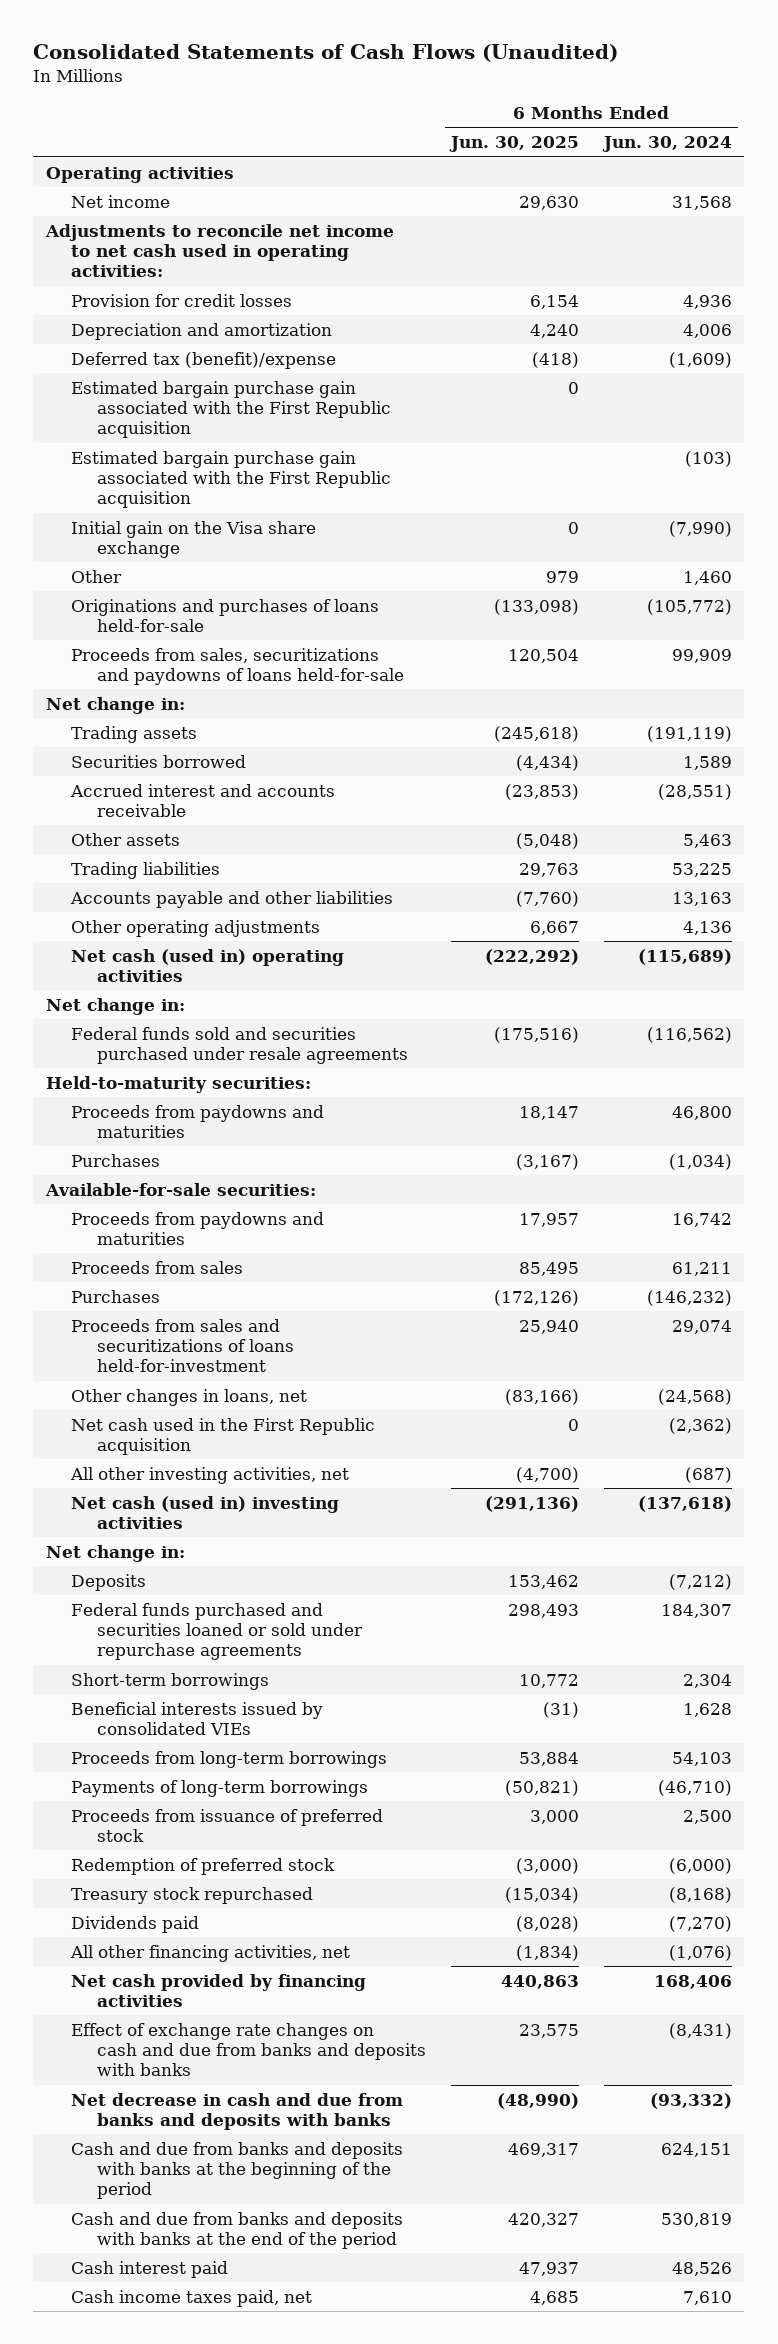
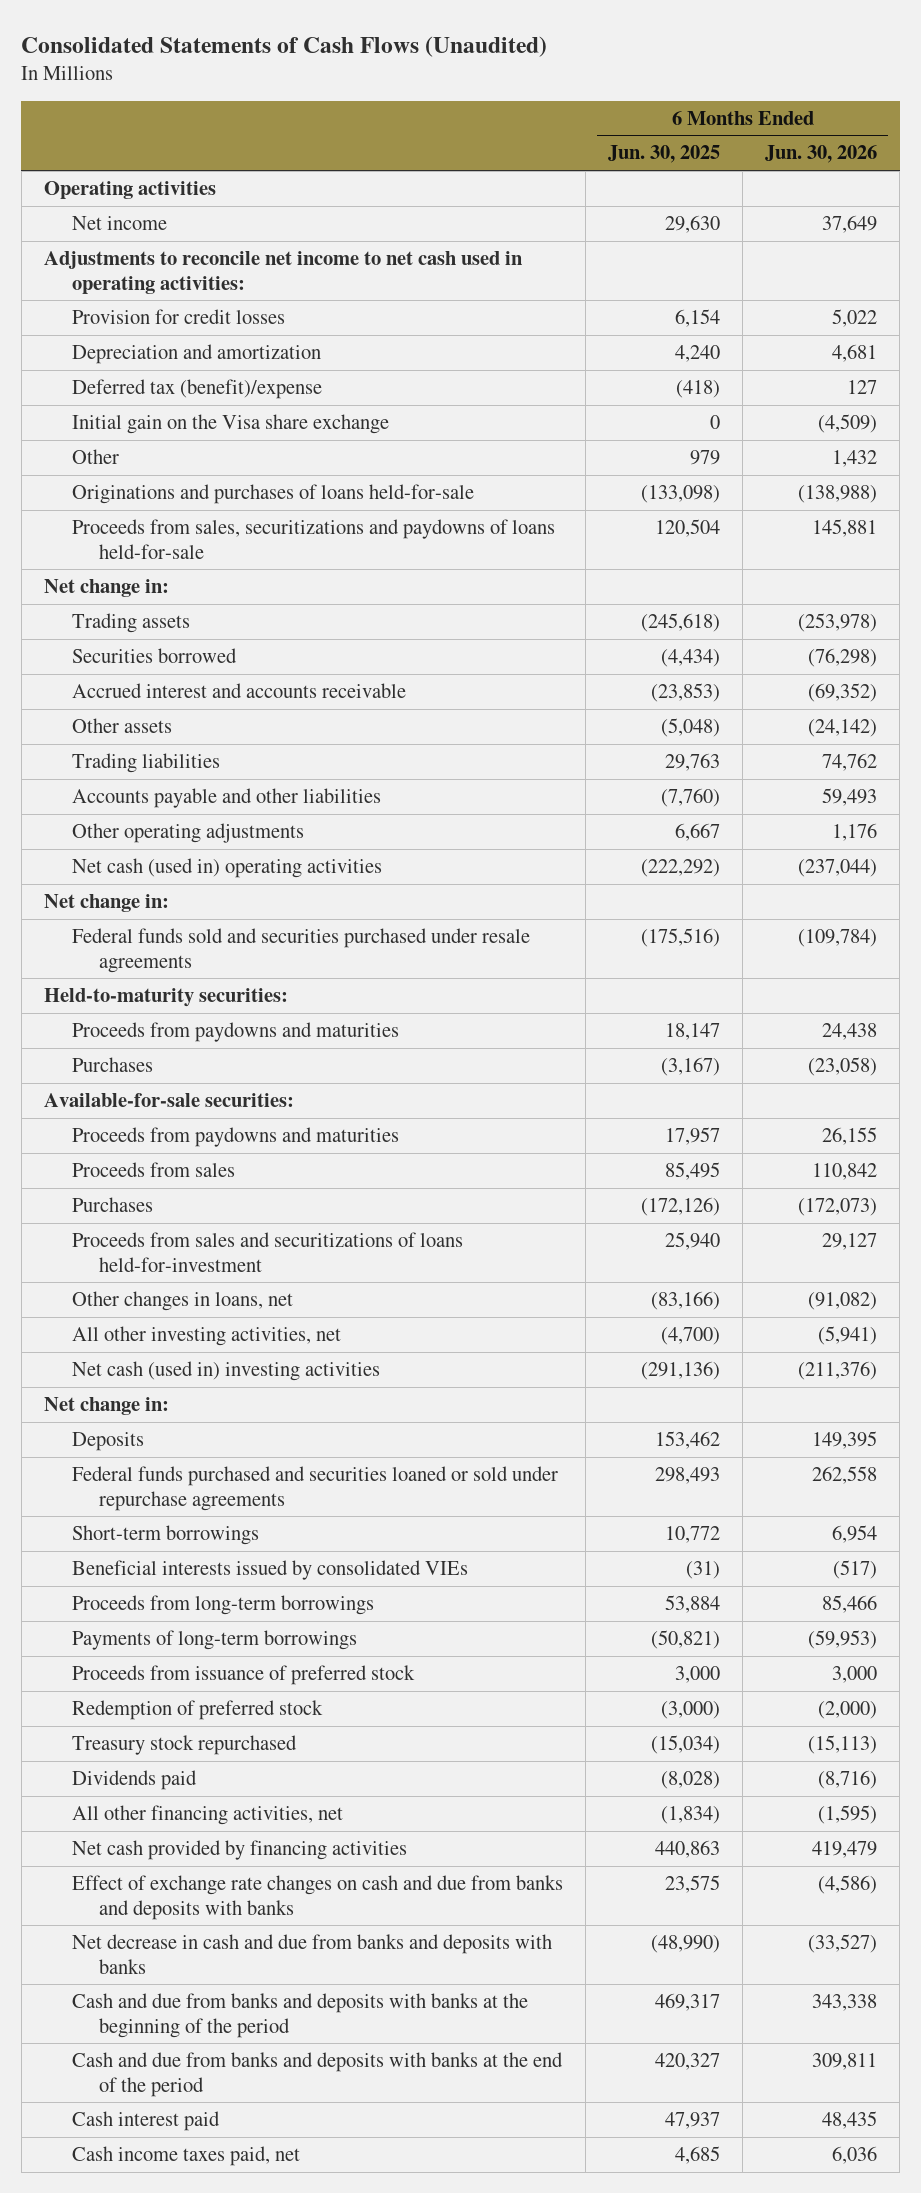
- | 6 Months Ended Jun. 30, 2025 | 6 Months Ended Jun. 30, 2024
+ | 6 Months Ended Jun. 30, 2025 | 6 Months Ended Jun. 30, 2026
- Estimated bargain purchase gain associated with the First Republic acquisition | 0 |
- Estimated bargain purchase gain associated with the First Republic acquisition | | (103)
- Net cash used in the First Republic acquisition | 0 | (2,362)

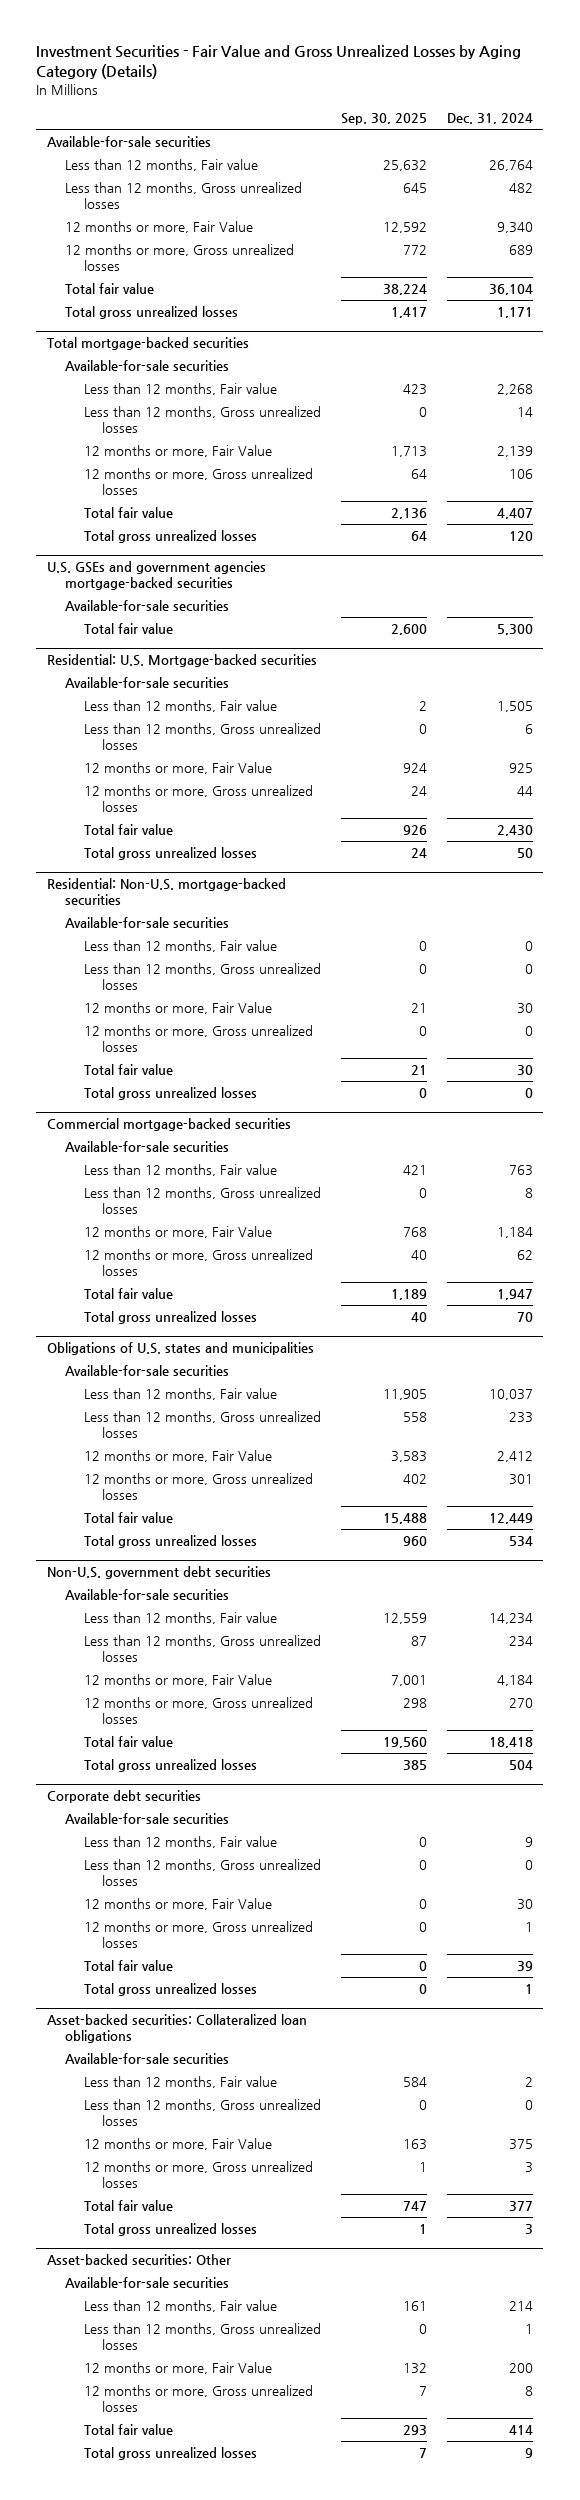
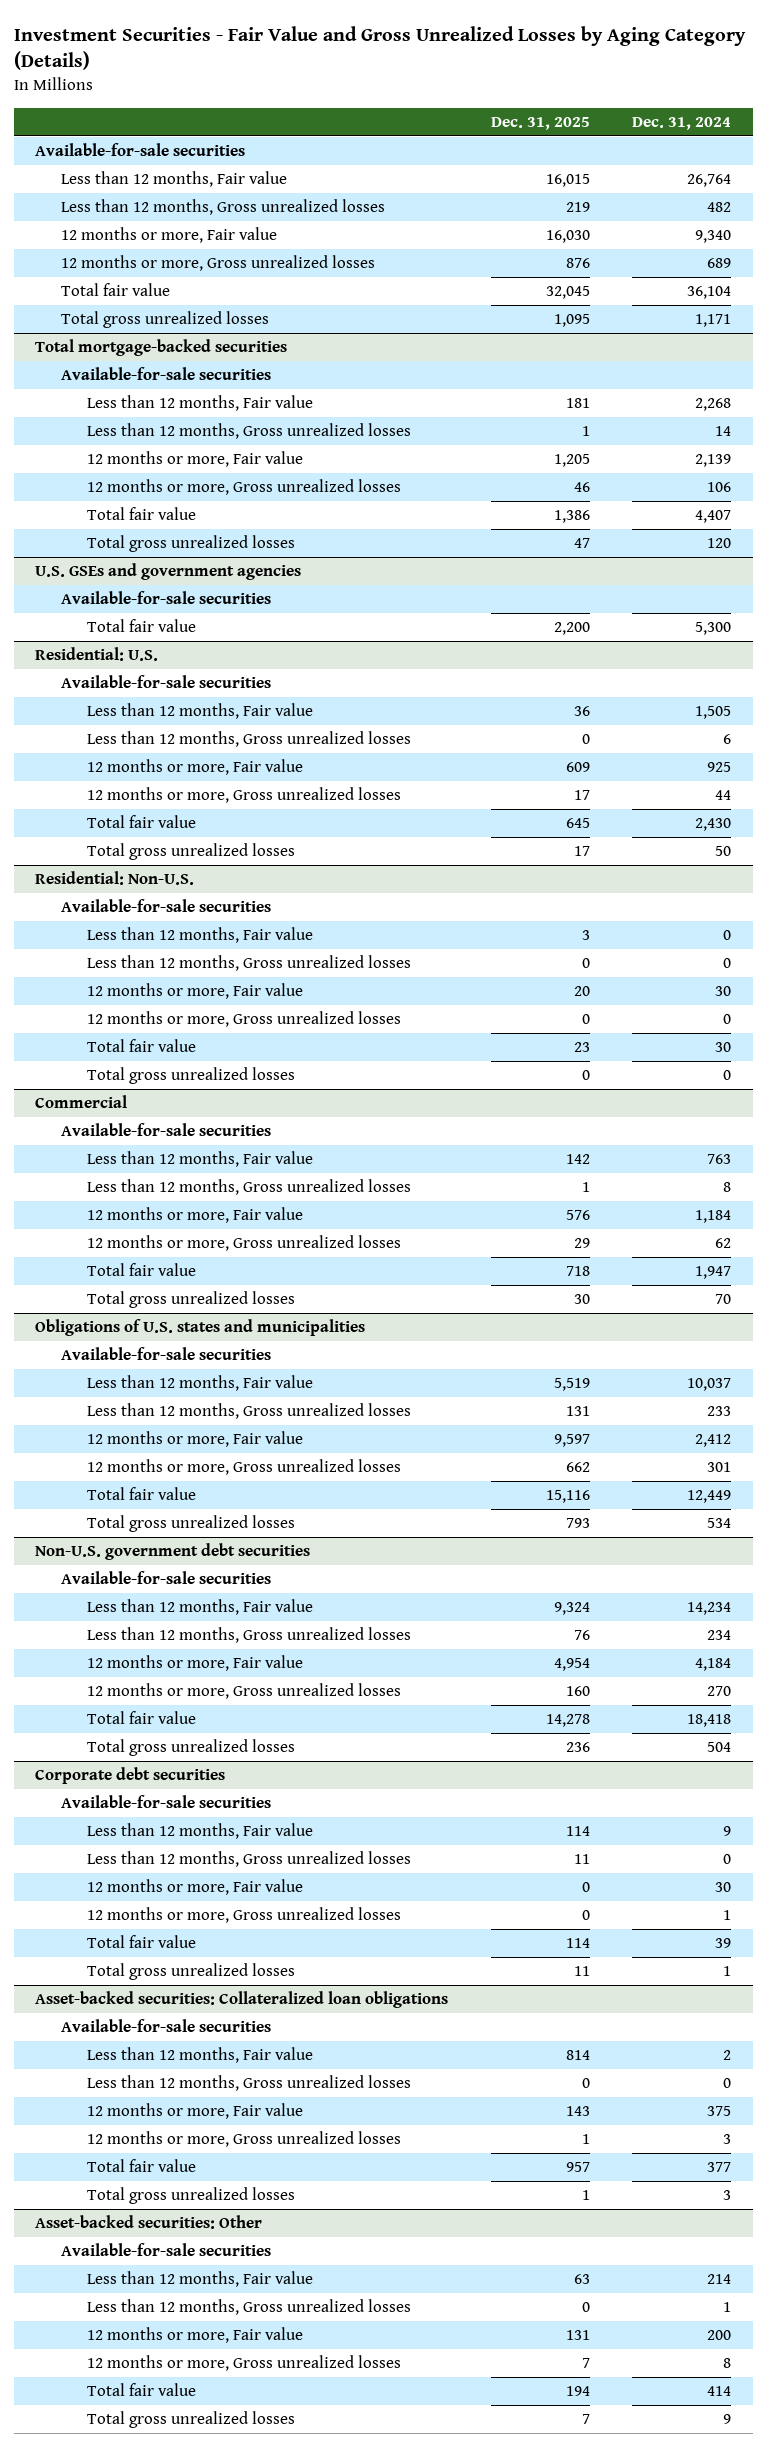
- | Sep. 30, 2025 | Dec. 31, 2024
+ | Dec. 31, 2025 | Dec. 31, 2024
- 12 months or more, Fair Value | 12,592 | 9,340
+ 12 months or more, Fair value | 16,030 | 9,340
@ Total mortgage-backed securities
- 12 months or more, Fair Value | 1,713 | 2,139
+ 12 months or more, Fair value | 1,205 | 2,139
- U.S. GSEs and government agencies mortgage-backed securities
+ U.S. GSEs and government agencies
- Residential: U.S. Mortgage-backed securities
+ Residential: U.S.
- 12 months or more, Fair Value | 924 | 925
+ 12 months or more, Fair value | 609 | 925
- Residential: Non-U.S. mortgage-backed securities
+ Residential: Non-U.S.
- 12 months or more, Fair Value | 21 | 30
+ 12 months or more, Fair value | 20 | 30
- Commercial mortgage-backed securities
+ Commercial
- 12 months or more, Fair Value | 768 | 1,184
+ 12 months or more, Fair value | 576 | 1,184
@ Obligations of U.S. states and municipalities
- 12 months or more, Fair Value | 3,583 | 2,412
+ 12 months or more, Fair value | 9,597 | 2,412
@ Non-U.S. government debt securities
- 12 months or more, Fair Value | 7,001 | 4,184
+ 12 months or more, Fair value | 4,954 | 4,184
@ Corporate debt securities
- 12 months or more, Fair Value | 0 | 30
+ 12 months or more, Fair value | 0 | 30
@ Asset-backed securities: Collateralized loan obligations
- 12 months or more, Fair Value | 163 | 375
+ 12 months or more, Fair value | 143 | 375
@ Asset-backed securities: Other
- 12 months or more, Fair Value | 132 | 200
+ 12 months or more, Fair value | 131 | 200

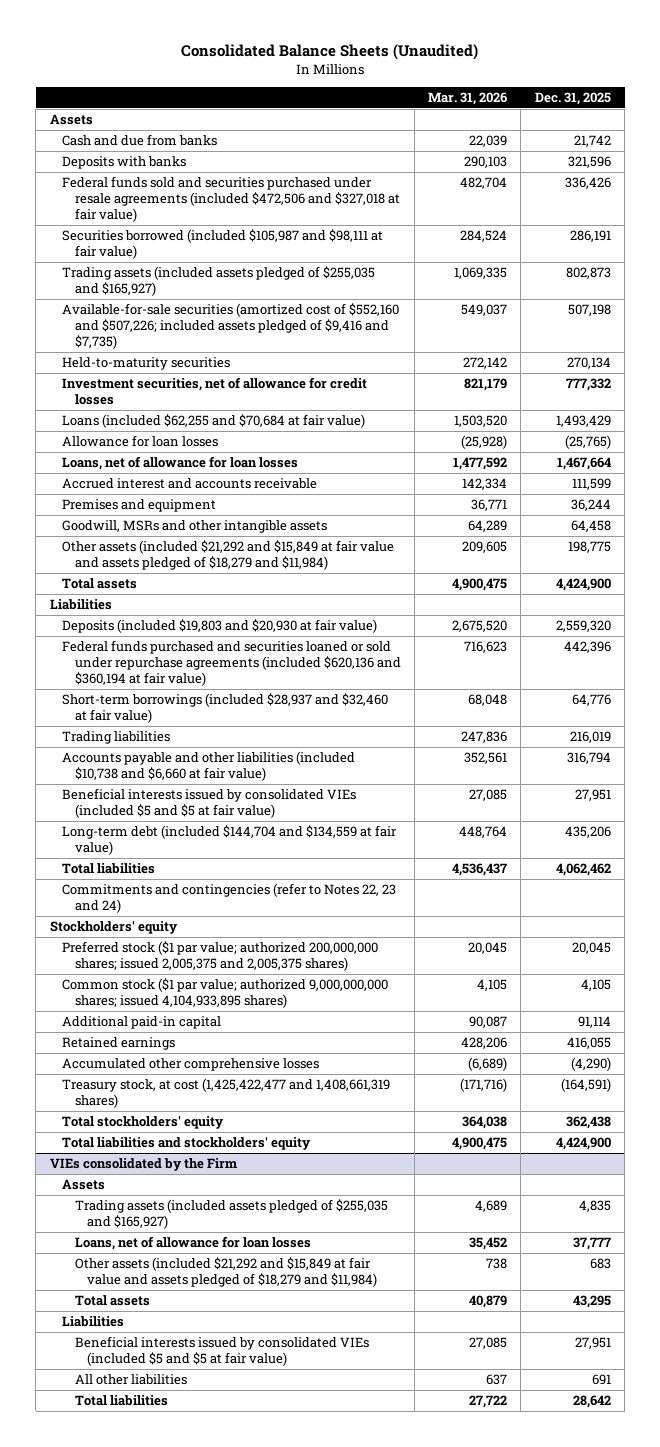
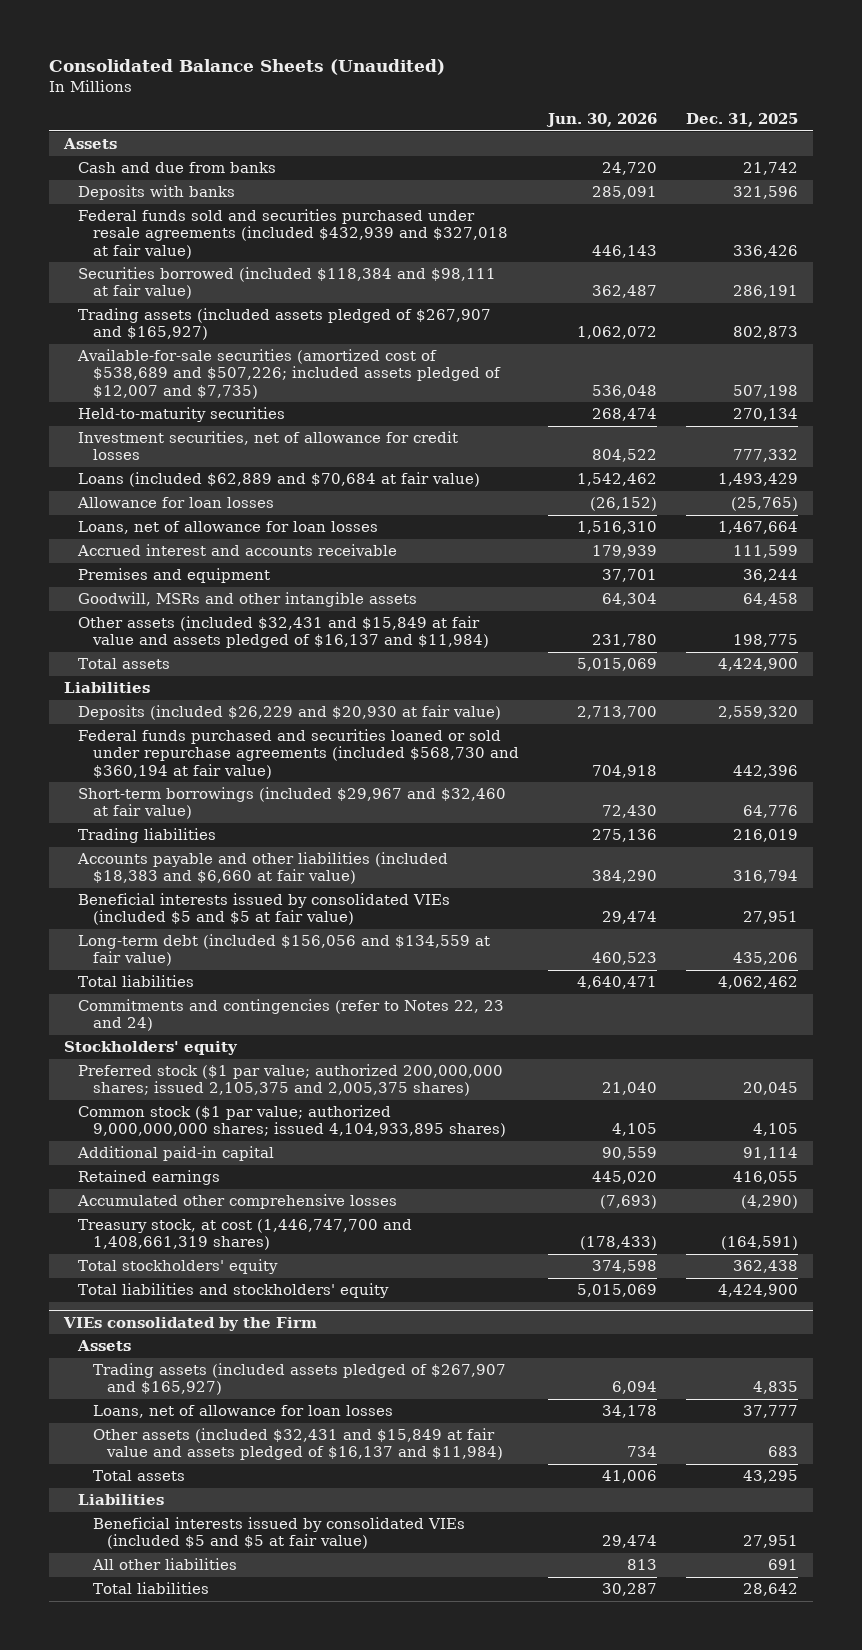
- | Mar. 31, 2026 | Dec. 31, 2025
+ | Jun. 30, 2026 | Dec. 31, 2025
- Federal funds sold and securities purchased under resale agreements (included $472,506 and $327,018 at fair value) | 482,704 | 336,426
- Securities borrowed (included $105,987 and $98,111 at fair value) | 284,524 | 286,191
- Trading assets (included assets pledged of $255,035 and $165,927) | 1,069,335 | 802,873
- Available-for-sale securities (amortized cost of $552,160 and $507,226; included assets pledged of $9,416 and $7,735) | 549,037 | 507,198
+ Federal funds sold and securities purchased under resale agreements (included $432,939 and $327,018 at fair value) | 446,143 | 336,426
+ Securities borrowed (included $118,384 and $98,111 at fair value) | 362,487 | 286,191
+ Trading assets (included assets pledged of $267,907 and $165,927) | 1,062,072 | 802,873
+ Available-for-sale securities (amortized cost of $538,689 and $507,226; included assets pledged of $12,007 and $7,735) | 536,048 | 507,198
- Loans (included $62,255 and $70,684 at fair value) | 1,503,520 | 1,493,429
+ Loans (included $62,889 and $70,684 at fair value) | 1,542,462 | 1,493,429
- Other assets (included $21,292 and $15,849 at fair value and assets pledged of $18,279 and $11,984) | 209,605 | 198,775
+ Other assets (included $32,431 and $15,849 at fair value and assets pledged of $16,137 and $11,984) | 231,780 | 198,775
- Deposits (included $19,803 and $20,930 at fair value) | 2,675,520 | 2,559,320
- Federal funds purchased and securities loaned or sold under repurchase agreements (included $620,136 and $360,194 at fair value) | 716,623 | 442,396
- Short-term borrowings (included $28,937 and $32,460 at fair value) | 68,048 | 64,776
+ Deposits (included $26,229 and $20,930 at fair value) | 2,713,700 | 2,559,320
+ Federal funds purchased and securities loaned or sold under repurchase agreements (included $568,730 and $360,194 at fair value) | 704,918 | 442,396
+ Short-term borrowings (included $29,967 and $32,460 at fair value) | 72,430 | 64,776
- Accounts payable and other liabilities (included $10,738 and $6,660 at fair value) | 352,561 | 316,794
+ Accounts payable and other liabilities (included $18,383 and $6,660 at fair value) | 384,290 | 316,794
- Long-term debt (included $144,704 and $134,559 at fair value) | 448,764 | 435,206
+ Long-term debt (included $156,056 and $134,559 at fair value) | 460,523 | 435,206
- Preferred stock ($1 par value; authorized 200,000,000 shares; issued 2,005,375 and 2,005,375 shares) | 20,045 | 20,045
+ Preferred stock ($1 par value; authorized 200,000,000 shares; issued 2,105,375 and 2,005,375 shares) | 21,040 | 20,045
- Treasury stock, at cost (1,425,422,477 and 1,408,661,319 shares) | (171,716) | (164,591)
+ Treasury stock, at cost (1,446,747,700 and 1,408,661,319 shares) | (178,433) | (164,591)
@ VIEs consolidated by the Firm
- Trading assets (included assets pledged of $255,035 and $165,927) | 4,689 | 4,835
+ Trading assets (included assets pledged of $267,907 and $165,927) | 6,094 | 4,835
- Other assets (included $21,292 and $15,849 at fair value and assets pledged of $18,279 and $11,984) | 738 | 683
+ Other assets (included $32,431 and $15,849 at fair value and assets pledged of $16,137 and $11,984) | 734 | 683

